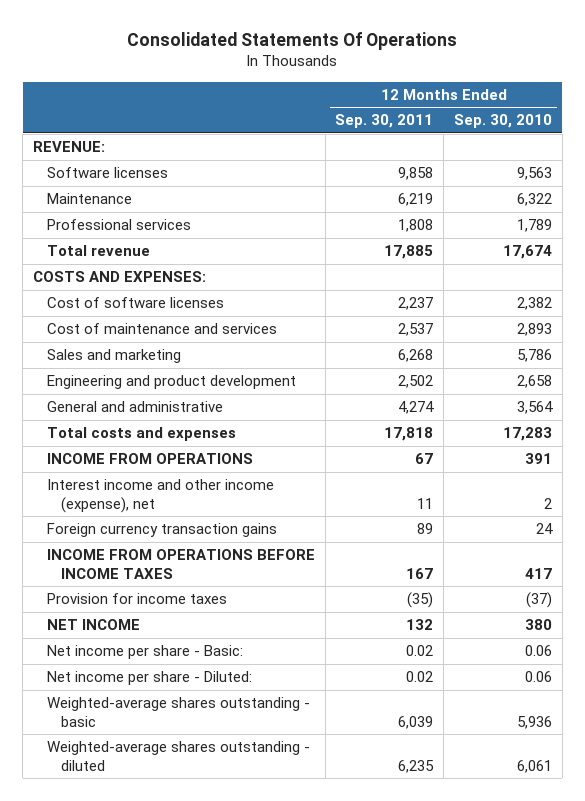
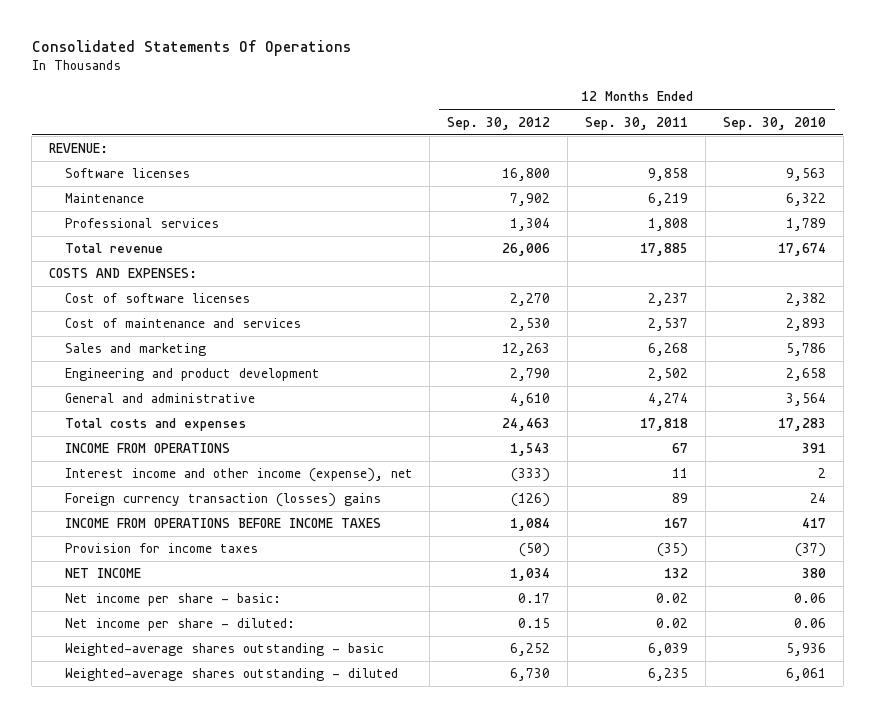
- | 12 Months Ended Sep. 30, 2011 | 12 Months Ended Sep. 30, 2010
+ | 12 Months Ended Sep. 30, 2012 | 12 Months Ended Sep. 30, 2011 | 12 Months Ended Sep. 30, 2010
- Foreign currency transaction gains | 89 | 24
+ Foreign currency transaction (losses) gains | (126) | 89 | 24
- Net income per share - Basic: | 0.02 | 0.06
- Net income per share - Diluted: | 0.02 | 0.06
+ Net income per share - basic: | 0.17 | 0.02 | 0.06
+ Net income per share - diluted: | 0.15 | 0.02 | 0.06

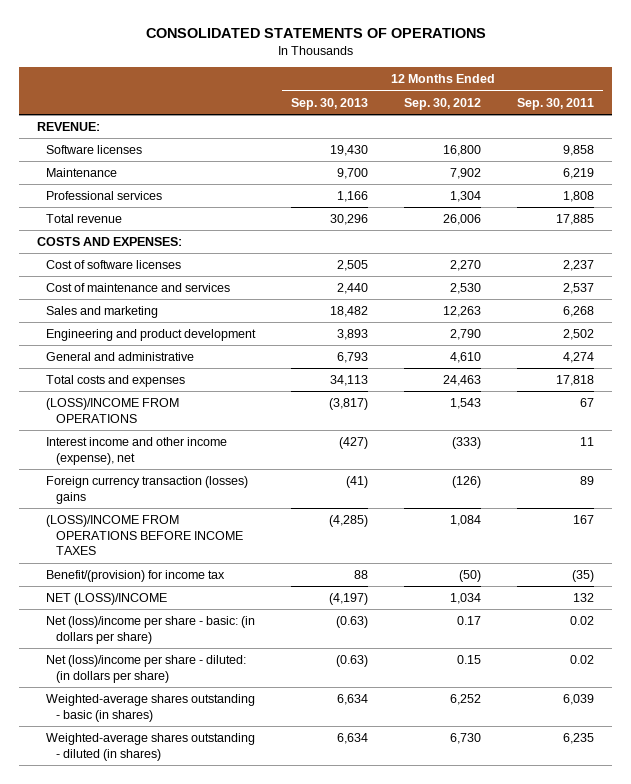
- Consolidated Statements Of Operations
+ CONSOLIDATED STATEMENTS OF OPERATIONS
- | 12 Months Ended Sep. 30, 2012 | 12 Months Ended Sep. 30, 2011 | 12 Months Ended Sep. 30, 2010
+ | 12 Months Ended Sep. 30, 2013 | 12 Months Ended Sep. 30, 2012 | 12 Months Ended Sep. 30, 2011
- INCOME FROM OPERATIONS | 1,543 | 67 | 391
+ (LOSS)/INCOME FROM OPERATIONS | (3,817) | 1,543 | 67
- INCOME FROM OPERATIONS BEFORE INCOME TAXES | 1,084 | 167 | 417
- Provision for income taxes | (50) | (35) | (37)
- NET INCOME | 1,034 | 132 | 380
- Net income per share - basic: | 0.17 | 0.02 | 0.06
- Net income per share - diluted: | 0.15 | 0.02 | 0.06
- Weighted-average shares outstanding - basic | 6,252 | 6,039 | 5,936
- Weighted-average shares outstanding - diluted | 6,730 | 6,235 | 6,061
+ (LOSS)/INCOME FROM OPERATIONS BEFORE INCOME TAXES | (4,285) | 1,084 | 167
+ Benefit/(provision) for income tax | 88 | (50) | (35)
+ NET (LOSS)/INCOME | (4,197) | 1,034 | 132
+ Net (loss)/income per share - basic: (in dollars per share) | (0.63) | 0.17 | 0.02
+ Net (loss)/income per share - diluted: (in dollars per share) | (0.63) | 0.15 | 0.02
+ Weighted-average shares outstanding - basic (in shares) | 6,634 | 6,252 | 6,039
+ Weighted-average shares outstanding - diluted (in shares) | 6,634 | 6,730 | 6,235

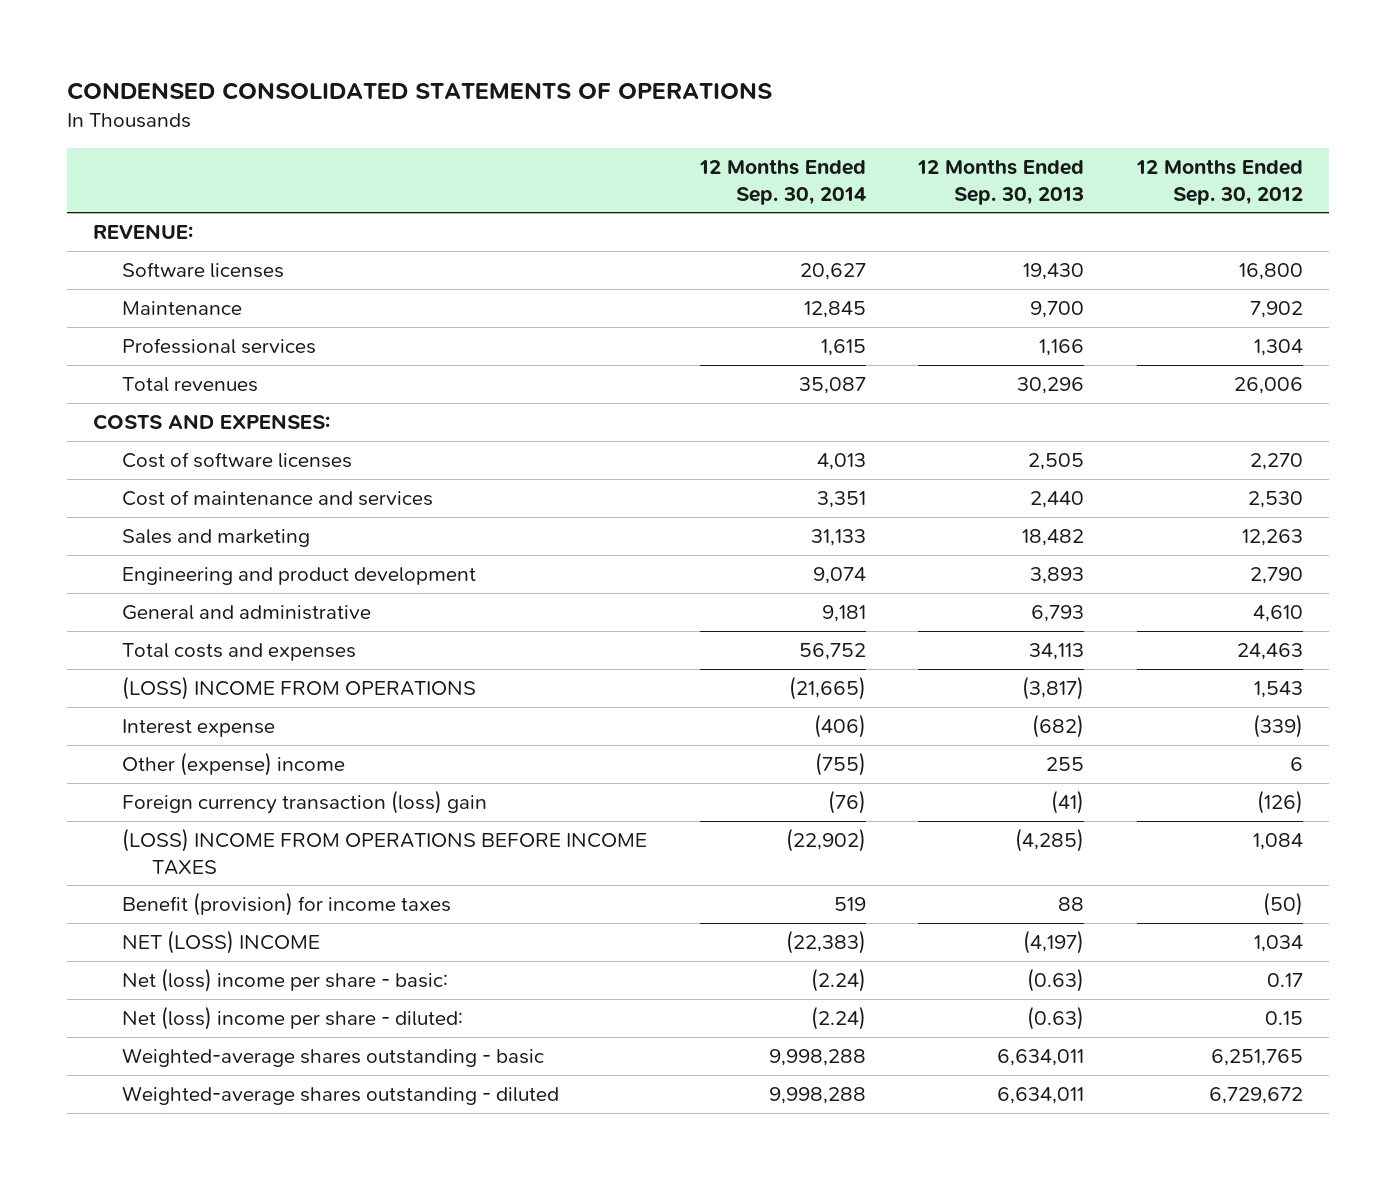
- CONSOLIDATED STATEMENTS OF OPERATIONS
+ CONDENSED CONSOLIDATED STATEMENTS OF OPERATIONS
- | 12 Months Ended Sep. 30, 2013 | 12 Months Ended Sep. 30, 2012 | 12 Months Ended Sep. 30, 2011
+ | 12 Months Ended Sep. 30, 2014 | 12 Months Ended Sep. 30, 2013 | 12 Months Ended Sep. 30, 2012
- Total revenue | 30,296 | 26,006 | 17,885
+ Total revenues | 35,087 | 30,296 | 26,006
- (LOSS)/INCOME FROM OPERATIONS | (3,817) | 1,543 | 67
- Interest income and other income (expense), net | (427) | (333) | 11
- Foreign currency transaction (losses) gains | (41) | (126) | 89
- (LOSS)/INCOME FROM OPERATIONS BEFORE INCOME TAXES | (4,285) | 1,084 | 167
- Benefit/(provision) for income tax | 88 | (50) | (35)
- NET (LOSS)/INCOME | (4,197) | 1,034 | 132
- Net (loss)/income per share - basic: (in dollars per share) | (0.63) | 0.17 | 0.02
- Net (loss)/income per share - diluted: (in dollars per share) | (0.63) | 0.15 | 0.02
- Weighted-average shares outstanding - basic (in shares) | 6,634 | 6,252 | 6,039
- Weighted-average shares outstanding - diluted (in shares) | 6,634 | 6,730 | 6,235
+ (LOSS) INCOME FROM OPERATIONS | (21,665) | (3,817) | 1,543
+ Interest expense | (406) | (682) | (339)
+ Other (expense) income | (755) | 255 | 6
+ Foreign currency transaction (loss) gain | (76) | (41) | (126)
+ (LOSS) INCOME FROM OPERATIONS BEFORE INCOME TAXES | (22,902) | (4,285) | 1,084
+ Benefit (provision) for income taxes | 519 | 88 | (50)
+ NET (LOSS) INCOME | (22,383) | (4,197) | 1,034
+ Net (loss) income per share - basic: | (2.24) | (0.63) | 0.17
+ Net (loss) income per share - diluted: | (2.24) | (0.63) | 0.15
+ Weighted-average shares outstanding - basic | 9,998,288 | 6,634,011 | 6,251,765
+ Weighted-average shares outstanding - diluted | 9,998,288 | 6,634,011 | 6,729,672

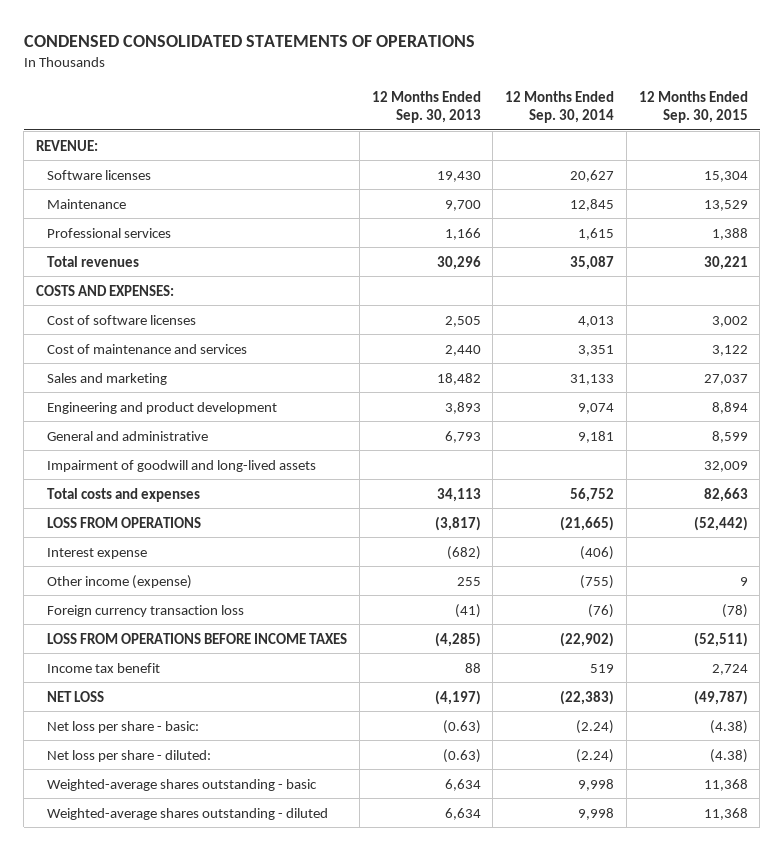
- | 12 Months Ended Sep. 30, 2014 | 12 Months Ended Sep. 30, 2013 | 12 Months Ended Sep. 30, 2012
+ | 12 Months Ended Sep. 30, 2013 | 12 Months Ended Sep. 30, 2014 | 12 Months Ended Sep. 30, 2015
+ Impairment of goodwill and long-lived assets | | | 32,009
- (LOSS) INCOME FROM OPERATIONS | (21,665) | (3,817) | 1,543
+ LOSS FROM OPERATIONS | (3,817) | (21,665) | (52,442)
- Other (expense) income | (755) | 255 | 6
- Foreign currency transaction (loss) gain | (76) | (41) | (126)
- (LOSS) INCOME FROM OPERATIONS BEFORE INCOME TAXES | (22,902) | (4,285) | 1,084
- Benefit (provision) for income taxes | 519 | 88 | (50)
- NET (LOSS) INCOME | (22,383) | (4,197) | 1,034
- Net (loss) income per share - basic: | (2.24) | (0.63) | 0.17
- Net (loss) income per share - diluted: | (2.24) | (0.63) | 0.15
- Weighted-average shares outstanding - basic | 9,998,288 | 6,634,011 | 6,251,765
- Weighted-average shares outstanding - diluted | 9,998,288 | 6,634,011 | 6,729,672
+ Other income (expense) | 255 | (755) | 9
+ Foreign currency transaction loss | (41) | (76) | (78)
+ LOSS FROM OPERATIONS BEFORE INCOME TAXES | (4,285) | (22,902) | (52,511)
+ Income tax benefit | 88 | 519 | 2,724
+ NET LOSS | (4,197) | (22,383) | (49,787)
+ Net loss per share - basic: | (0.63) | (2.24) | (4.38)
+ Net loss per share - diluted: | (0.63) | (2.24) | (4.38)
+ Weighted-average shares outstanding - basic | 6,634 | 9,998 | 11,368
+ Weighted-average shares outstanding - diluted | 6,634 | 9,998 | 11,368

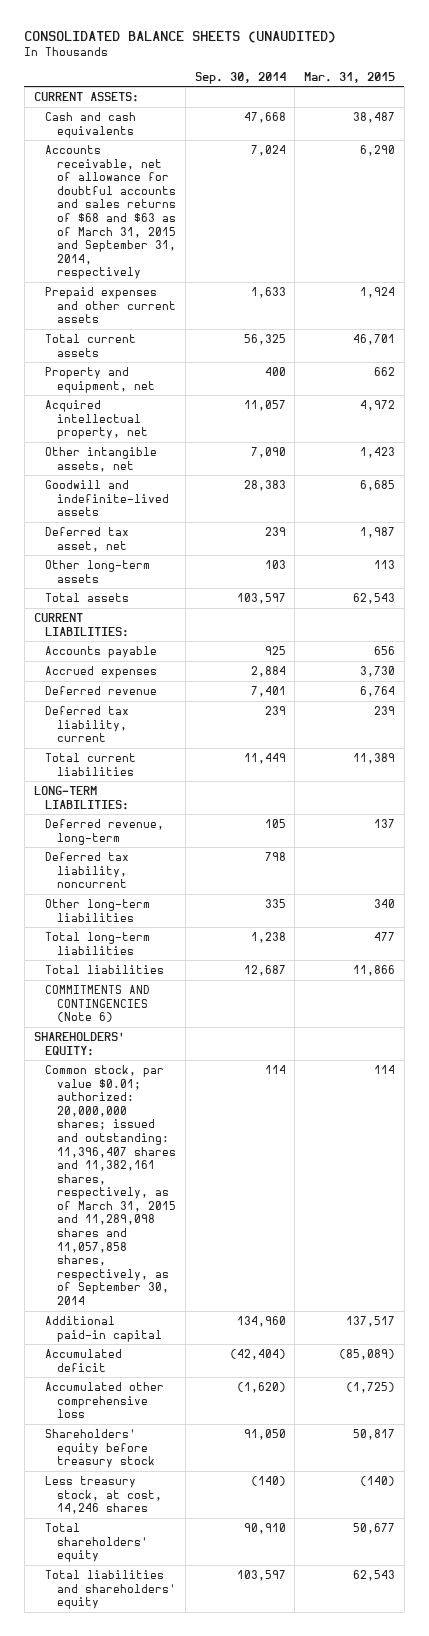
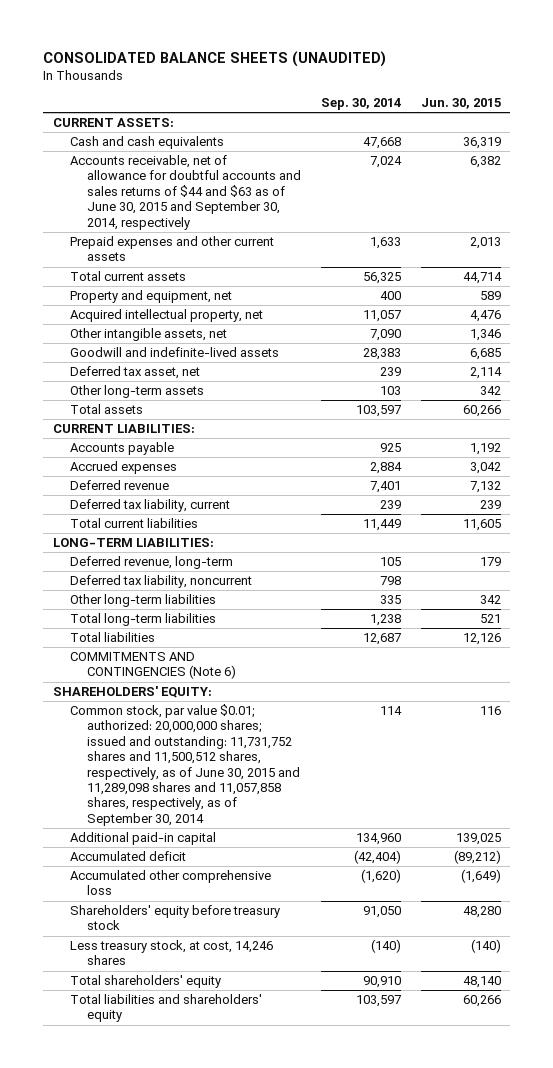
- | Sep. 30, 2014 | Mar. 31, 2015
+ | Sep. 30, 2014 | Jun. 30, 2015
- Accounts receivable, net of allowance for doubtful accounts and sales returns of $68 and $63 as of March 31, 2015 and September 31, 2014, respectively | 7,024 | 6,290
+ Accounts receivable, net of allowance for doubtful accounts and sales returns of $44 and $63 as of June 30, 2015 and September 30, 2014, respectively | 7,024 | 6,382
- Common stock, par value $0.01; authorized: 20,000,000 shares; issued and outstanding: 11,396,407 shares and 11,382,161 shares, respectively, as of March 31, 2015 and 11,289,098 shares and 11,057,858 shares, respectively, as of September 30, 2014 | 114 | 114
+ Common stock, par value $0.01; authorized: 20,000,000 shares; issued and outstanding: 11,731,752 shares and 11,500,512 shares, respectively, as of June 30, 2015 and 11,289,098 shares and 11,057,858 shares, respectively, as of September 30, 2014 | 114 | 116

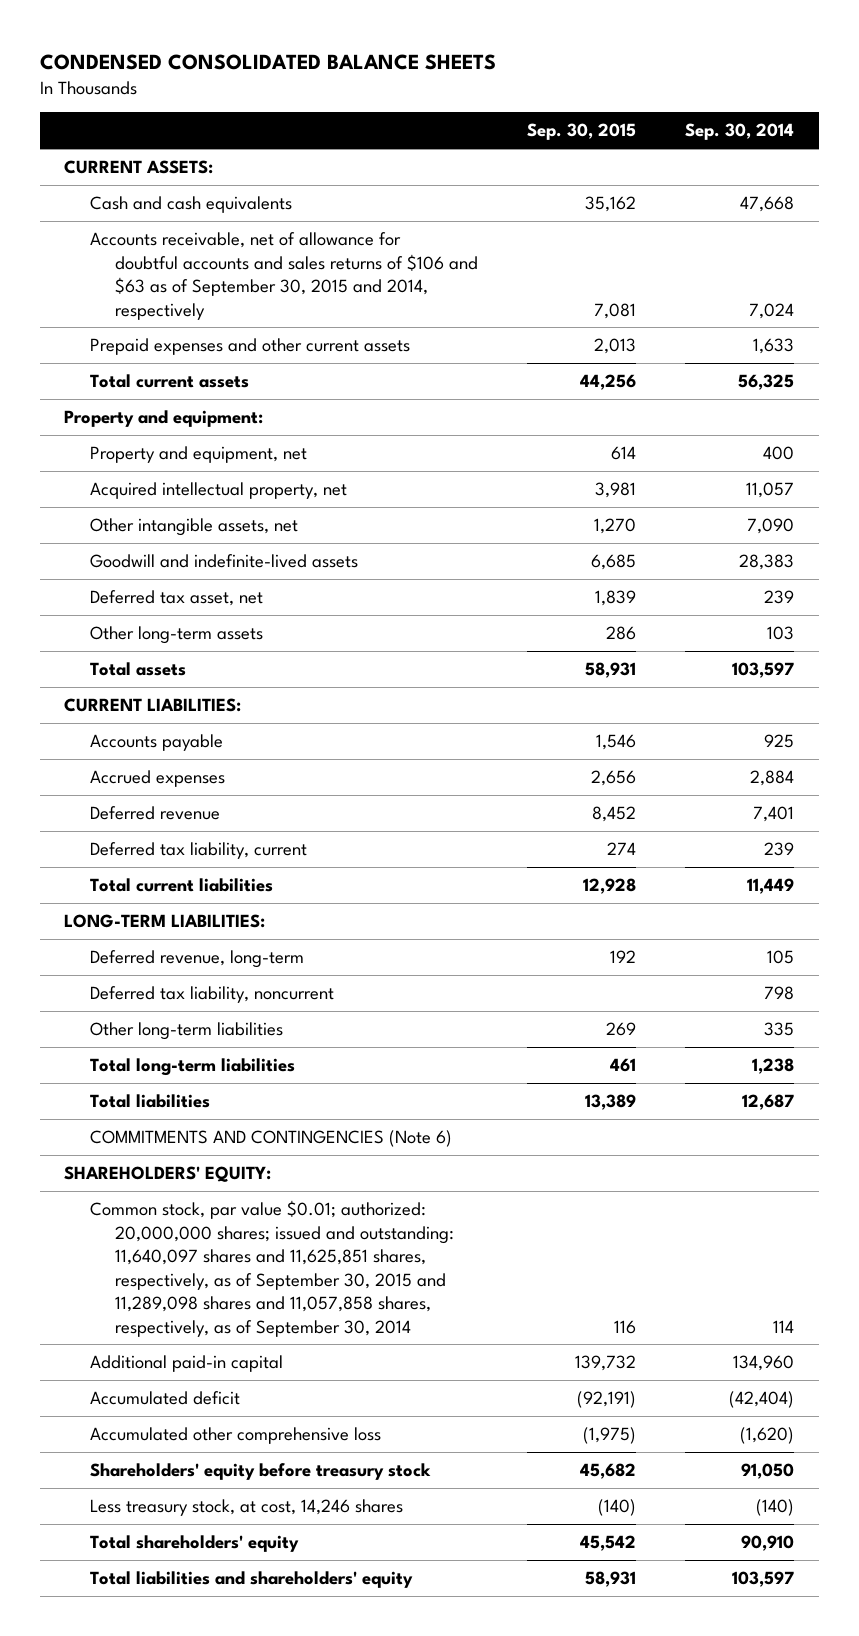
- CONSOLIDATED BALANCE SHEETS (UNAUDITED)
+ CONDENSED CONSOLIDATED BALANCE SHEETS
- | Sep. 30, 2014 | Jun. 30, 2015
+ | Sep. 30, 2015 | Sep. 30, 2014
- Accounts receivable, net of allowance for doubtful accounts and sales returns of $44 and $63 as of June 30, 2015 and September 30, 2014, respectively | 7,024 | 6,382
+ Accounts receivable, net of allowance for doubtful accounts and sales returns of $106 and $63 as of September 30, 2015 and 2014, respectively | 7,081 | 7,024
+ Property and equipment:
- Common stock, par value $0.01; authorized: 20,000,000 shares; issued and outstanding: 11,731,752 shares and 11,500,512 shares, respectively, as of June 30, 2015 and 11,289,098 shares and 11,057,858 shares, respectively, as of September 30, 2014 | 114 | 116
+ Common stock, par value $0.01; authorized: 20,000,000 shares; issued and outstanding: 11,640,097 shares and 11,625,851 shares, respectively, as of September 30, 2015 and 11,289,098 shares and 11,057,858 shares, respectively, as of September 30, 2014 | 116 | 114

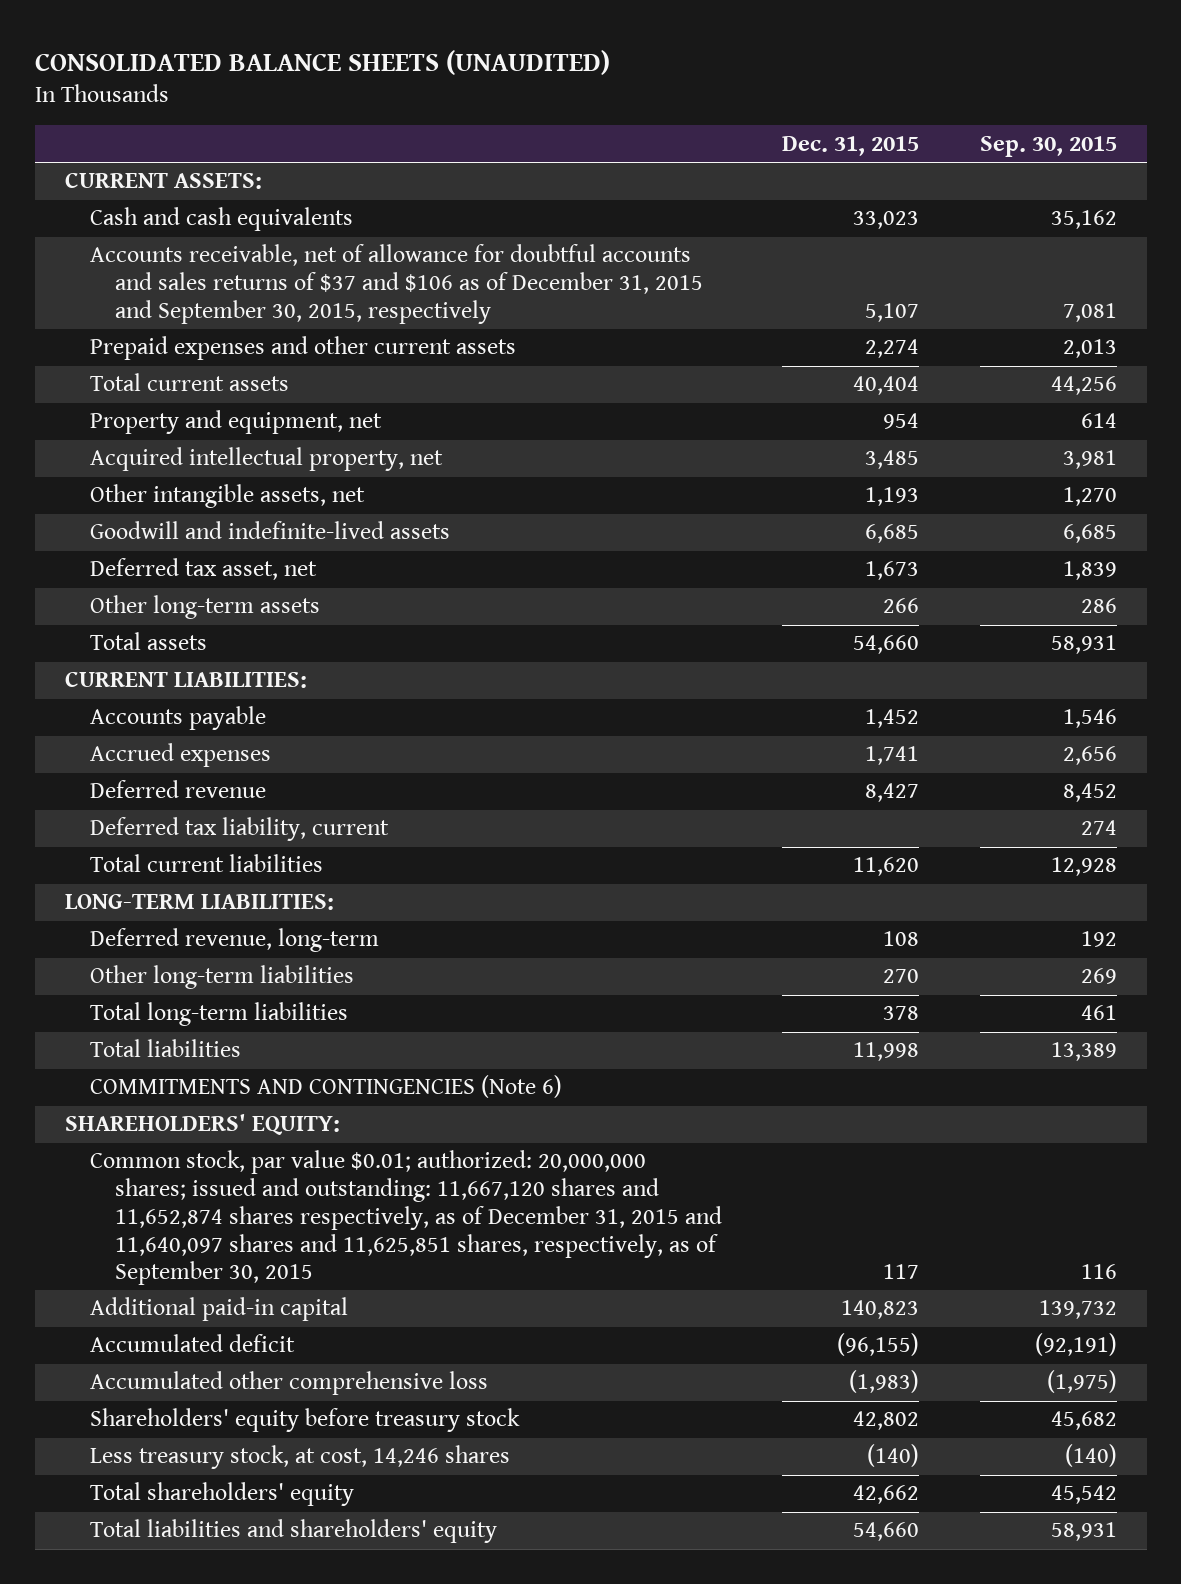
- CONDENSED CONSOLIDATED BALANCE SHEETS
+ CONSOLIDATED BALANCE SHEETS (UNAUDITED)
- | Sep. 30, 2015 | Sep. 30, 2014
+ | Dec. 31, 2015 | Sep. 30, 2015
- Accounts receivable, net of allowance for doubtful accounts and sales returns of $106 and $63 as of September 30, 2015 and 2014, respectively | 7,081 | 7,024
+ Accounts receivable, net of allowance for doubtful accounts and sales returns of $37 and $106 as of December 31, 2015 and September 30, 2015, respectively | 5,107 | 7,081
- Property and equipment:
- Deferred tax liability, noncurrent | | 798
- Common stock, par value $0.01; authorized: 20,000,000 shares; issued and outstanding: 11,640,097 shares and 11,625,851 shares, respectively, as of September 30, 2015 and 11,289,098 shares and 11,057,858 shares, respectively, as of September 30, 2014 | 116 | 114
+ Common stock, par value $0.01; authorized: 20,000,000 shares; issued and outstanding: 11,667,120 shares and 11,652,874 shares respectively, as of December 31, 2015 and 11,640,097 shares and 11,625,851 shares, respectively, as of September 30, 2015 | 117 | 116

